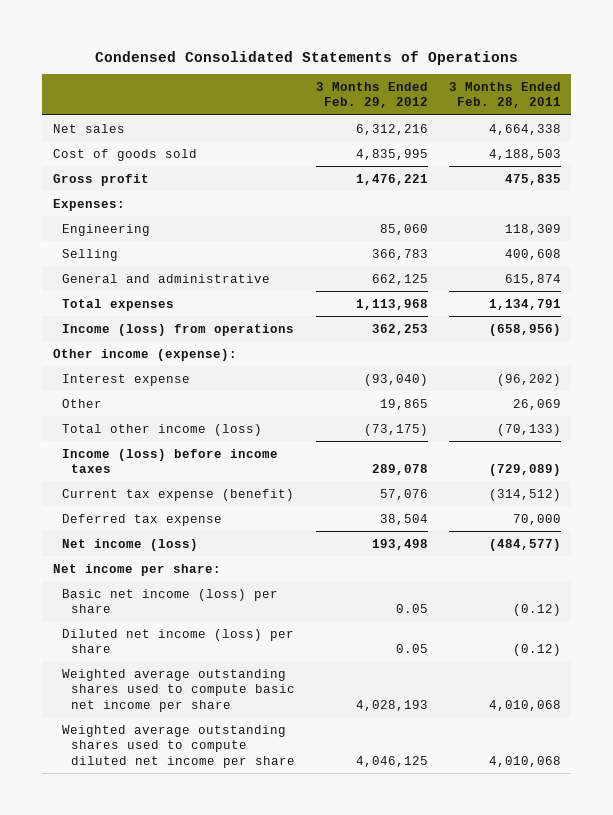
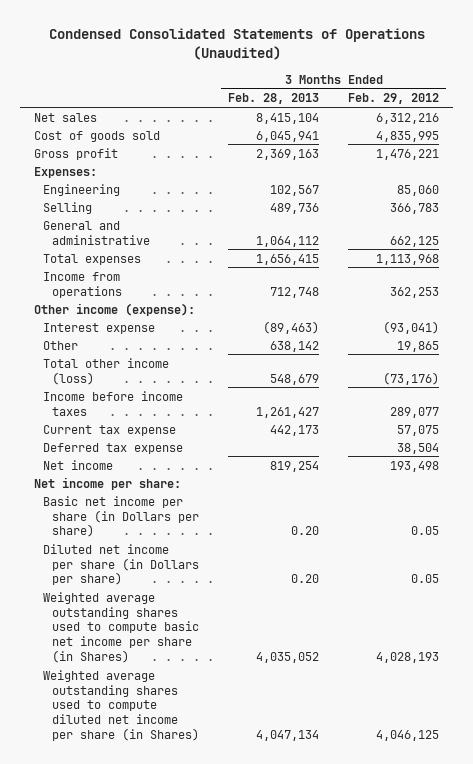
- Condensed Consolidated Statements of Operations
+ Condensed Consolidated Statements of Operations (Unaudited)
- | 3 Months Ended Feb. 29, 2012 | 3 Months Ended Feb. 28, 2011
+ | 3 Months Ended Feb. 28, 2013 | 3 Months Ended Feb. 29, 2012
- Income (loss) from operations | 362,253 | (658,956)
+ Income from operations | 712,748 | 362,253
- Interest expense | (93,040) | (96,202)
+ Interest expense | (89,463) | (93,041)
- Total other income (loss) | (73,175) | (70,133)
- Income (loss) before income taxes | 289,078 | (729,089)
- Current tax expense (benefit) | 57,076 | (314,512)
+ Total other income (loss) | 548,679 | (73,176)
+ Income before income taxes | 1,261,427 | 289,077
+ Current tax expense | 442,173 | 57,075
- Net income (loss) | 193,498 | (484,577)
+ Net income | 819,254 | 193,498
- Basic net income (loss) per share | 0.05 | (0.12)
- Diluted net income (loss) per share | 0.05 | (0.12)
- Weighted average outstanding shares used to compute basic net income per share | 4,028,193 | 4,010,068
- Weighted average outstanding shares used to compute diluted net income per share | 4,046,125 | 4,010,068
+ Basic net income per share (in Dollars per share) | 0.20 | 0.05
+ Diluted net income per share (in Dollars per share) | 0.20 | 0.05
+ Weighted average outstanding shares used to compute basic net income per share (in Shares) | 4,035,052 | 4,028,193
+ Weighted average outstanding shares used to compute diluted net income per share (in Shares) | 4,047,134 | 4,046,125

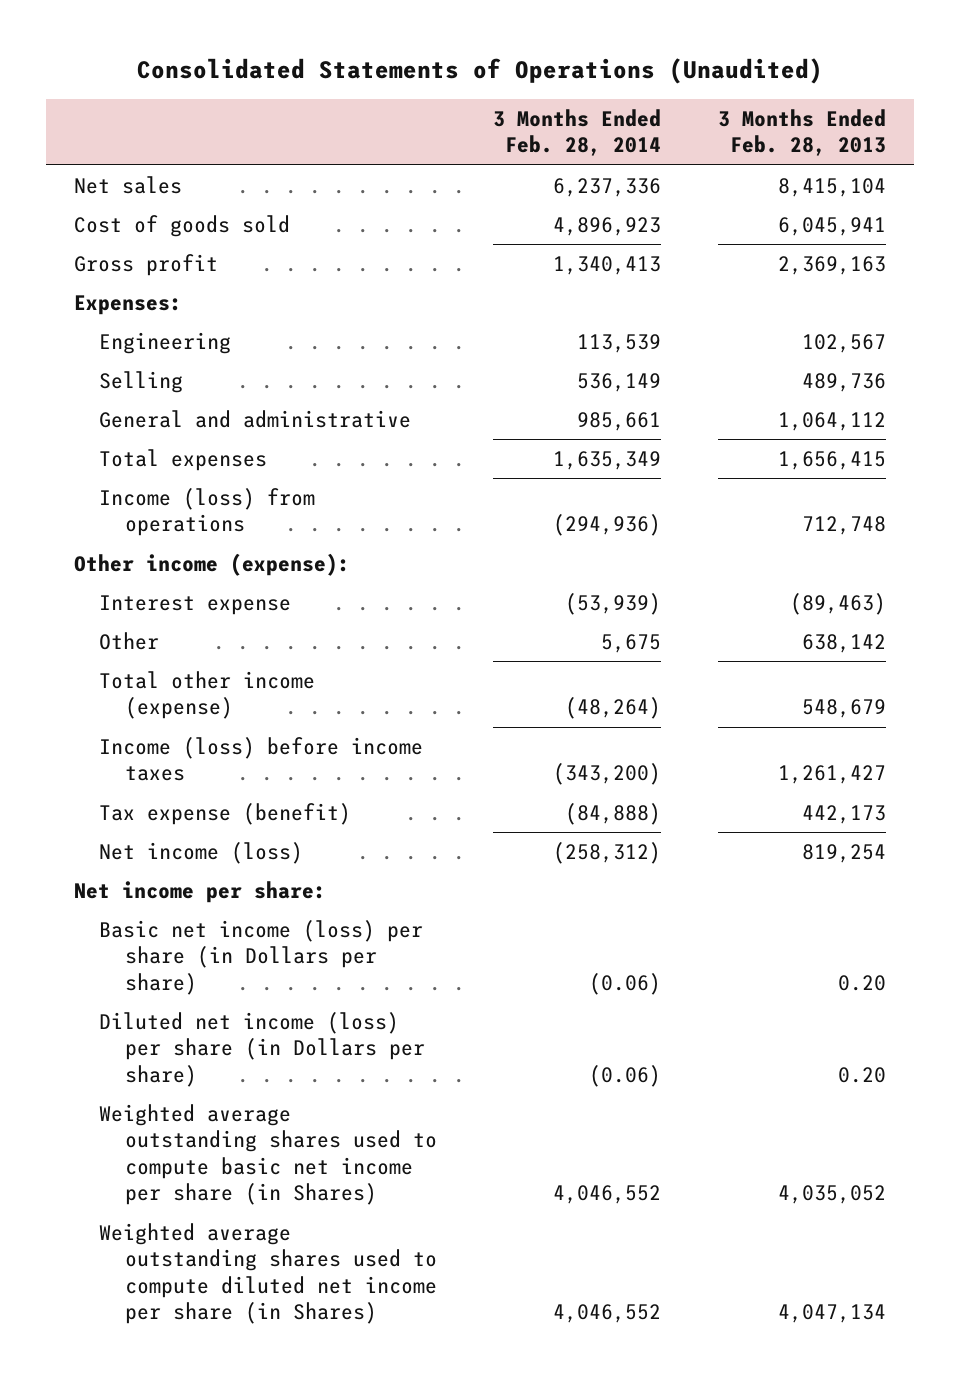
- Condensed Consolidated Statements of Operations (Unaudited)
+ Consolidated Statements of Operations (Unaudited)
- | 3 Months Ended Feb. 28, 2013 | 3 Months Ended Feb. 29, 2012
+ | 3 Months Ended Feb. 28, 2014 | 3 Months Ended Feb. 28, 2013
- Income from operations | 712,748 | 362,253
+ Income (loss) from operations | (294,936) | 712,748
- Total other income (loss) | 548,679 | (73,176)
- Income before income taxes | 1,261,427 | 289,077
- Current tax expense | 442,173 | 57,075
- Deferred tax expense | | 38,504
- Net income | 819,254 | 193,498
+ Total other income (expense) | (48,264) | 548,679
+ Income (loss) before income taxes | (343,200) | 1,261,427
+ Tax expense (benefit) | (84,888) | 442,173
+ Net income (loss) | (258,312) | 819,254
- Basic net income per share (in Dollars per share) | 0.20 | 0.05
- Diluted net income per share (in Dollars per share) | 0.20 | 0.05
+ Basic net income (loss) per share (in Dollars per share) | (0.06) | 0.20
+ Diluted net income (loss) per share (in Dollars per share) | (0.06) | 0.20

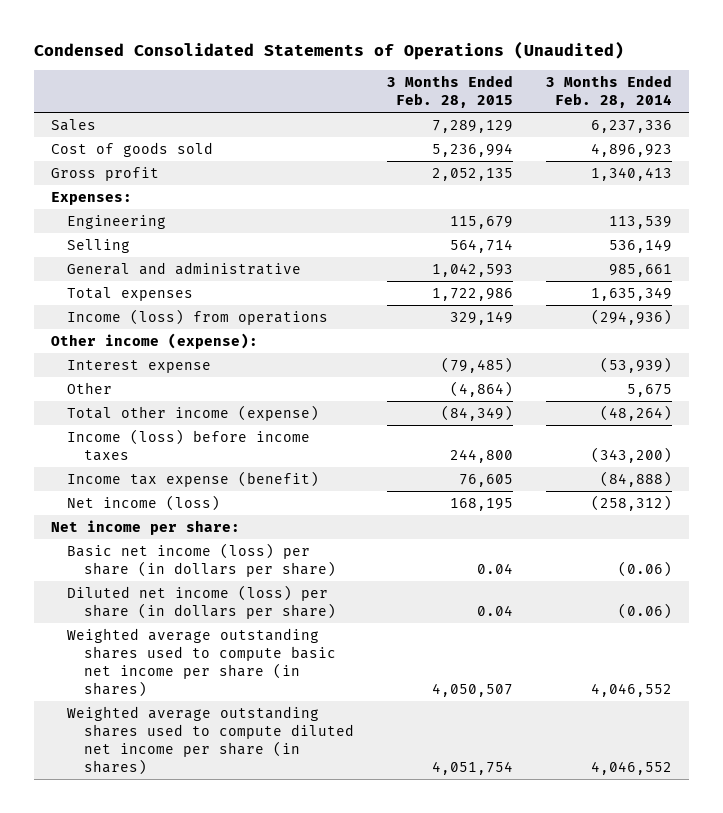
- Consolidated Statements of Operations (Unaudited)
+ Condensed Consolidated Statements of Operations (Unaudited)
- | 3 Months Ended Feb. 28, 2014 | 3 Months Ended Feb. 28, 2013
+ | 3 Months Ended Feb. 28, 2015 | 3 Months Ended Feb. 28, 2014
- Net sales | 6,237,336 | 8,415,104
+ Sales | 7,289,129 | 6,237,336
- Tax expense (benefit) | (84,888) | 442,173
+ Income tax expense (benefit) | 76,605 | (84,888)
- Basic net income (loss) per share (in Dollars per share) | (0.06) | 0.20
- Diluted net income (loss) per share (in Dollars per share) | (0.06) | 0.20
- Weighted average outstanding shares used to compute basic net income per share (in Shares) | 4,046,552 | 4,035,052
- Weighted average outstanding shares used to compute diluted net income per share (in Shares) | 4,046,552 | 4,047,134
+ Basic net income (loss) per share (in dollars per share) | 0.04 | (0.06)
+ Diluted net income (loss) per share (in dollars per share) | 0.04 | (0.06)
+ Weighted average outstanding shares used to compute basic net income per share (in shares) | 4,050,507 | 4,046,552
+ Weighted average outstanding shares used to compute diluted net income per share (in shares) | 4,051,754 | 4,046,552

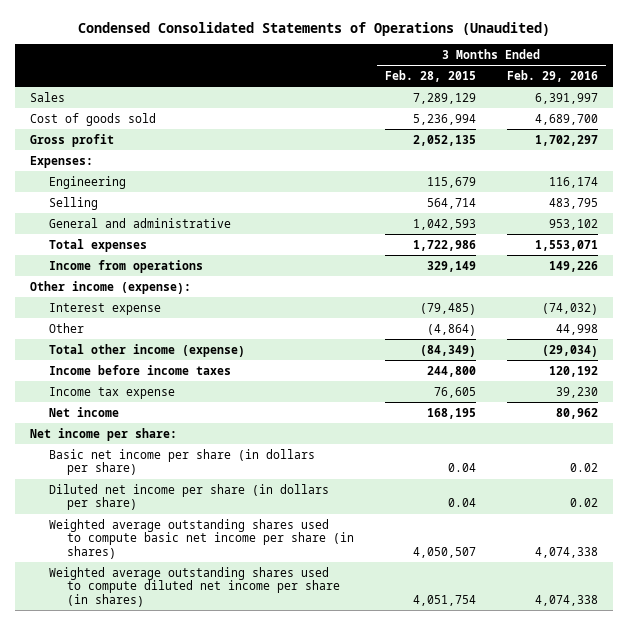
- | 3 Months Ended Feb. 28, 2015 | 3 Months Ended Feb. 28, 2014
+ | 3 Months Ended Feb. 28, 2015 | 3 Months Ended Feb. 29, 2016
- Income (loss) from operations | 329,149 | (294,936)
+ Income from operations | 329,149 | 149,226
- Income (loss) before income taxes | 244,800 | (343,200)
- Income tax expense (benefit) | 76,605 | (84,888)
- Net income (loss) | 168,195 | (258,312)
+ Income before income taxes | 244,800 | 120,192
+ Income tax expense | 76,605 | 39,230
+ Net income | 168,195 | 80,962
- Basic net income (loss) per share (in dollars per share) | 0.04 | (0.06)
- Diluted net income (loss) per share (in dollars per share) | 0.04 | (0.06)
+ Basic net income per share (in dollars per share) | 0.04 | 0.02
+ Diluted net income per share (in dollars per share) | 0.04 | 0.02

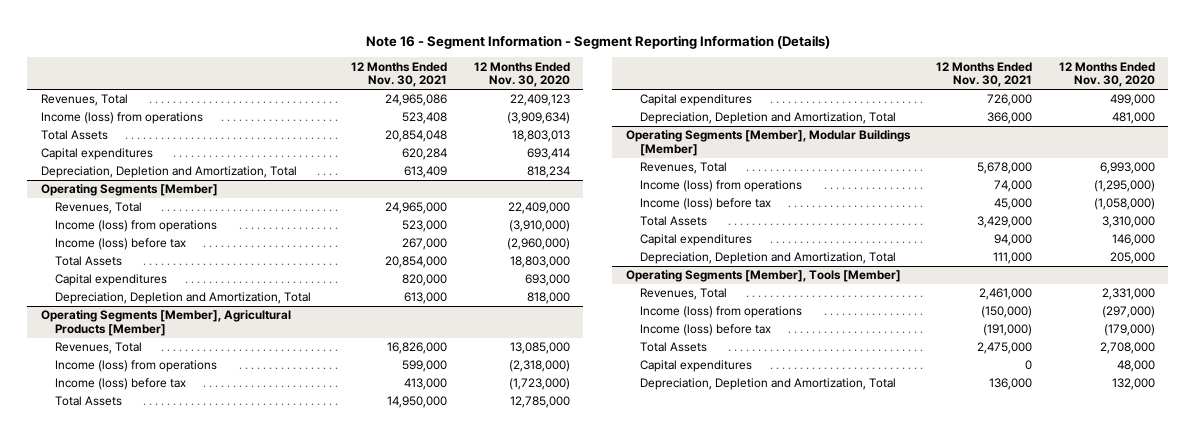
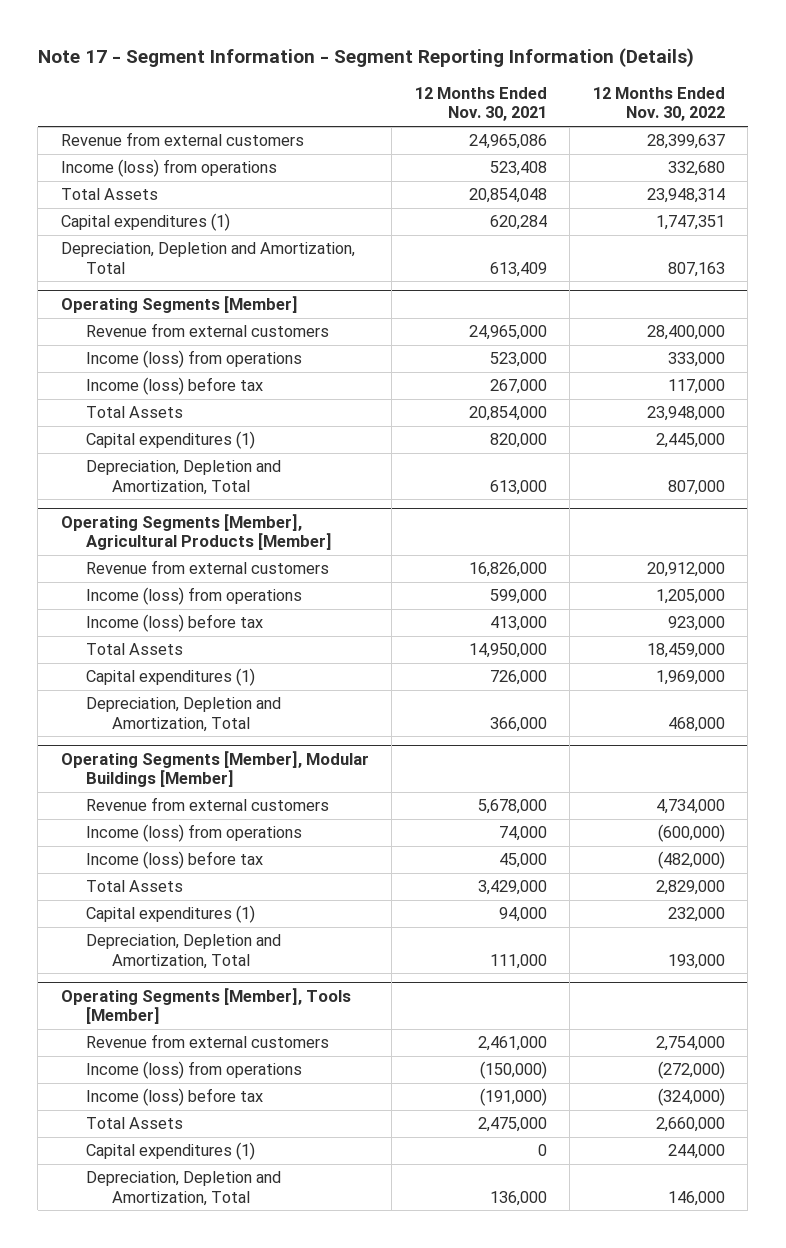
- Note 16 - Segment Information - Segment Reporting Information (Details)
+ Note 17 - Segment Information - Segment Reporting Information (Details)
- | 12 Months Ended Nov. 30, 2021 | 12 Months Ended Nov. 30, 2020
+ | 12 Months Ended Nov. 30, 2021 | 12 Months Ended Nov. 30, 2022
- Revenues, Total | 24,965,086 | 22,409,123
+ Revenue from external customers | 24,965,086 | 28,399,637
- Capital expenditures | 620,284 | 693,414
+ Capital expenditures (1) | 620,284 | 1,747,351
@ Operating Segments [Member]
- Revenues, Total | 24,965,000 | 22,409,000
+ Revenue from external customers | 24,965,000 | 28,400,000
- Capital expenditures | 820,000 | 693,000
+ Capital expenditures (1) | 820,000 | 2,445,000
@ Operating Segments [Member], Agricultural Products [Member]
- Revenues, Total | 16,826,000 | 13,085,000
+ Revenue from external customers | 16,826,000 | 20,912,000
- Capital expenditures | 726,000 | 499,000
+ Capital expenditures (1) | 726,000 | 1,969,000
@ Operating Segments [Member], Modular Buildings [Member]
- Revenues, Total | 5,678,000 | 6,993,000
+ Revenue from external customers | 5,678,000 | 4,734,000
- Capital expenditures | 94,000 | 146,000
+ Capital expenditures (1) | 94,000 | 232,000
@ Operating Segments [Member], Tools [Member]
- Revenues, Total | 2,461,000 | 2,331,000
+ Revenue from external customers | 2,461,000 | 2,754,000
- Capital expenditures | 0 | 48,000
+ Capital expenditures (1) | 0 | 244,000

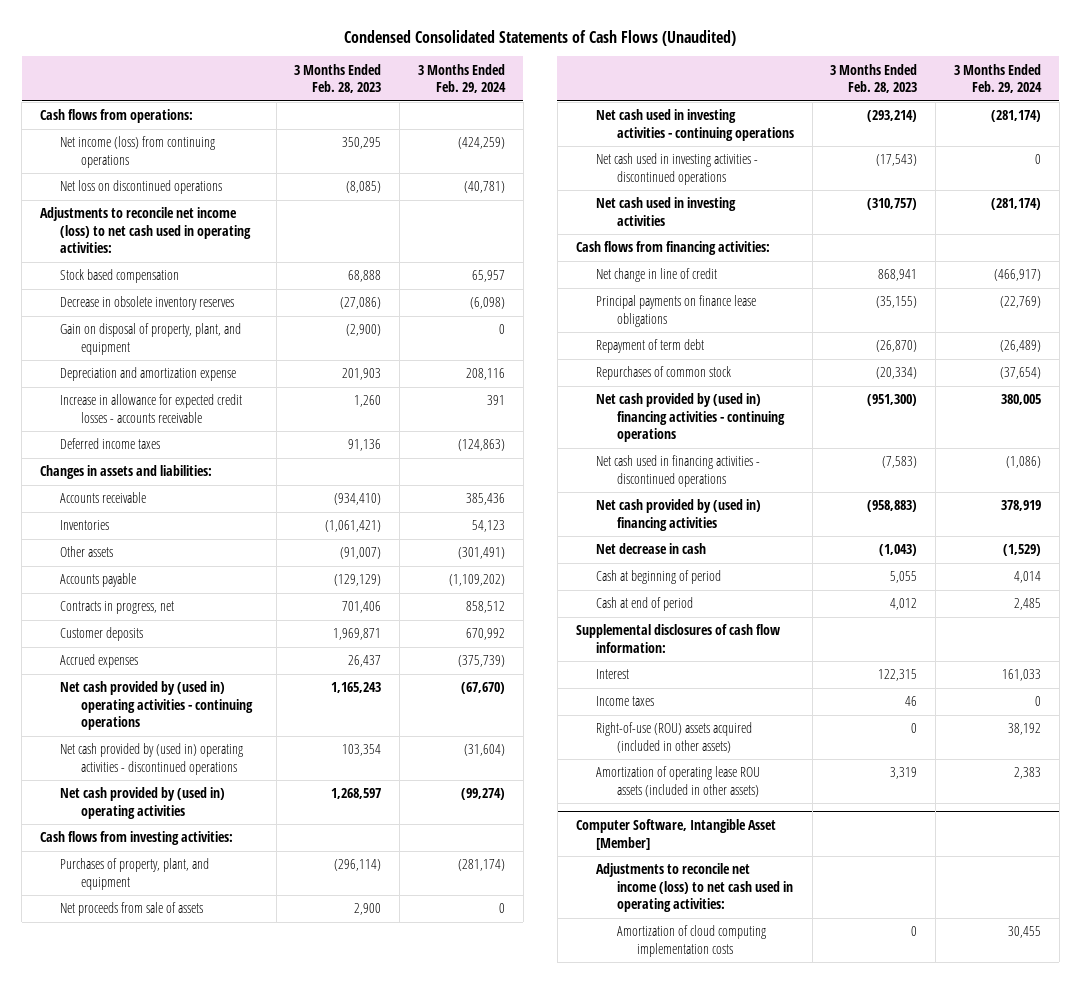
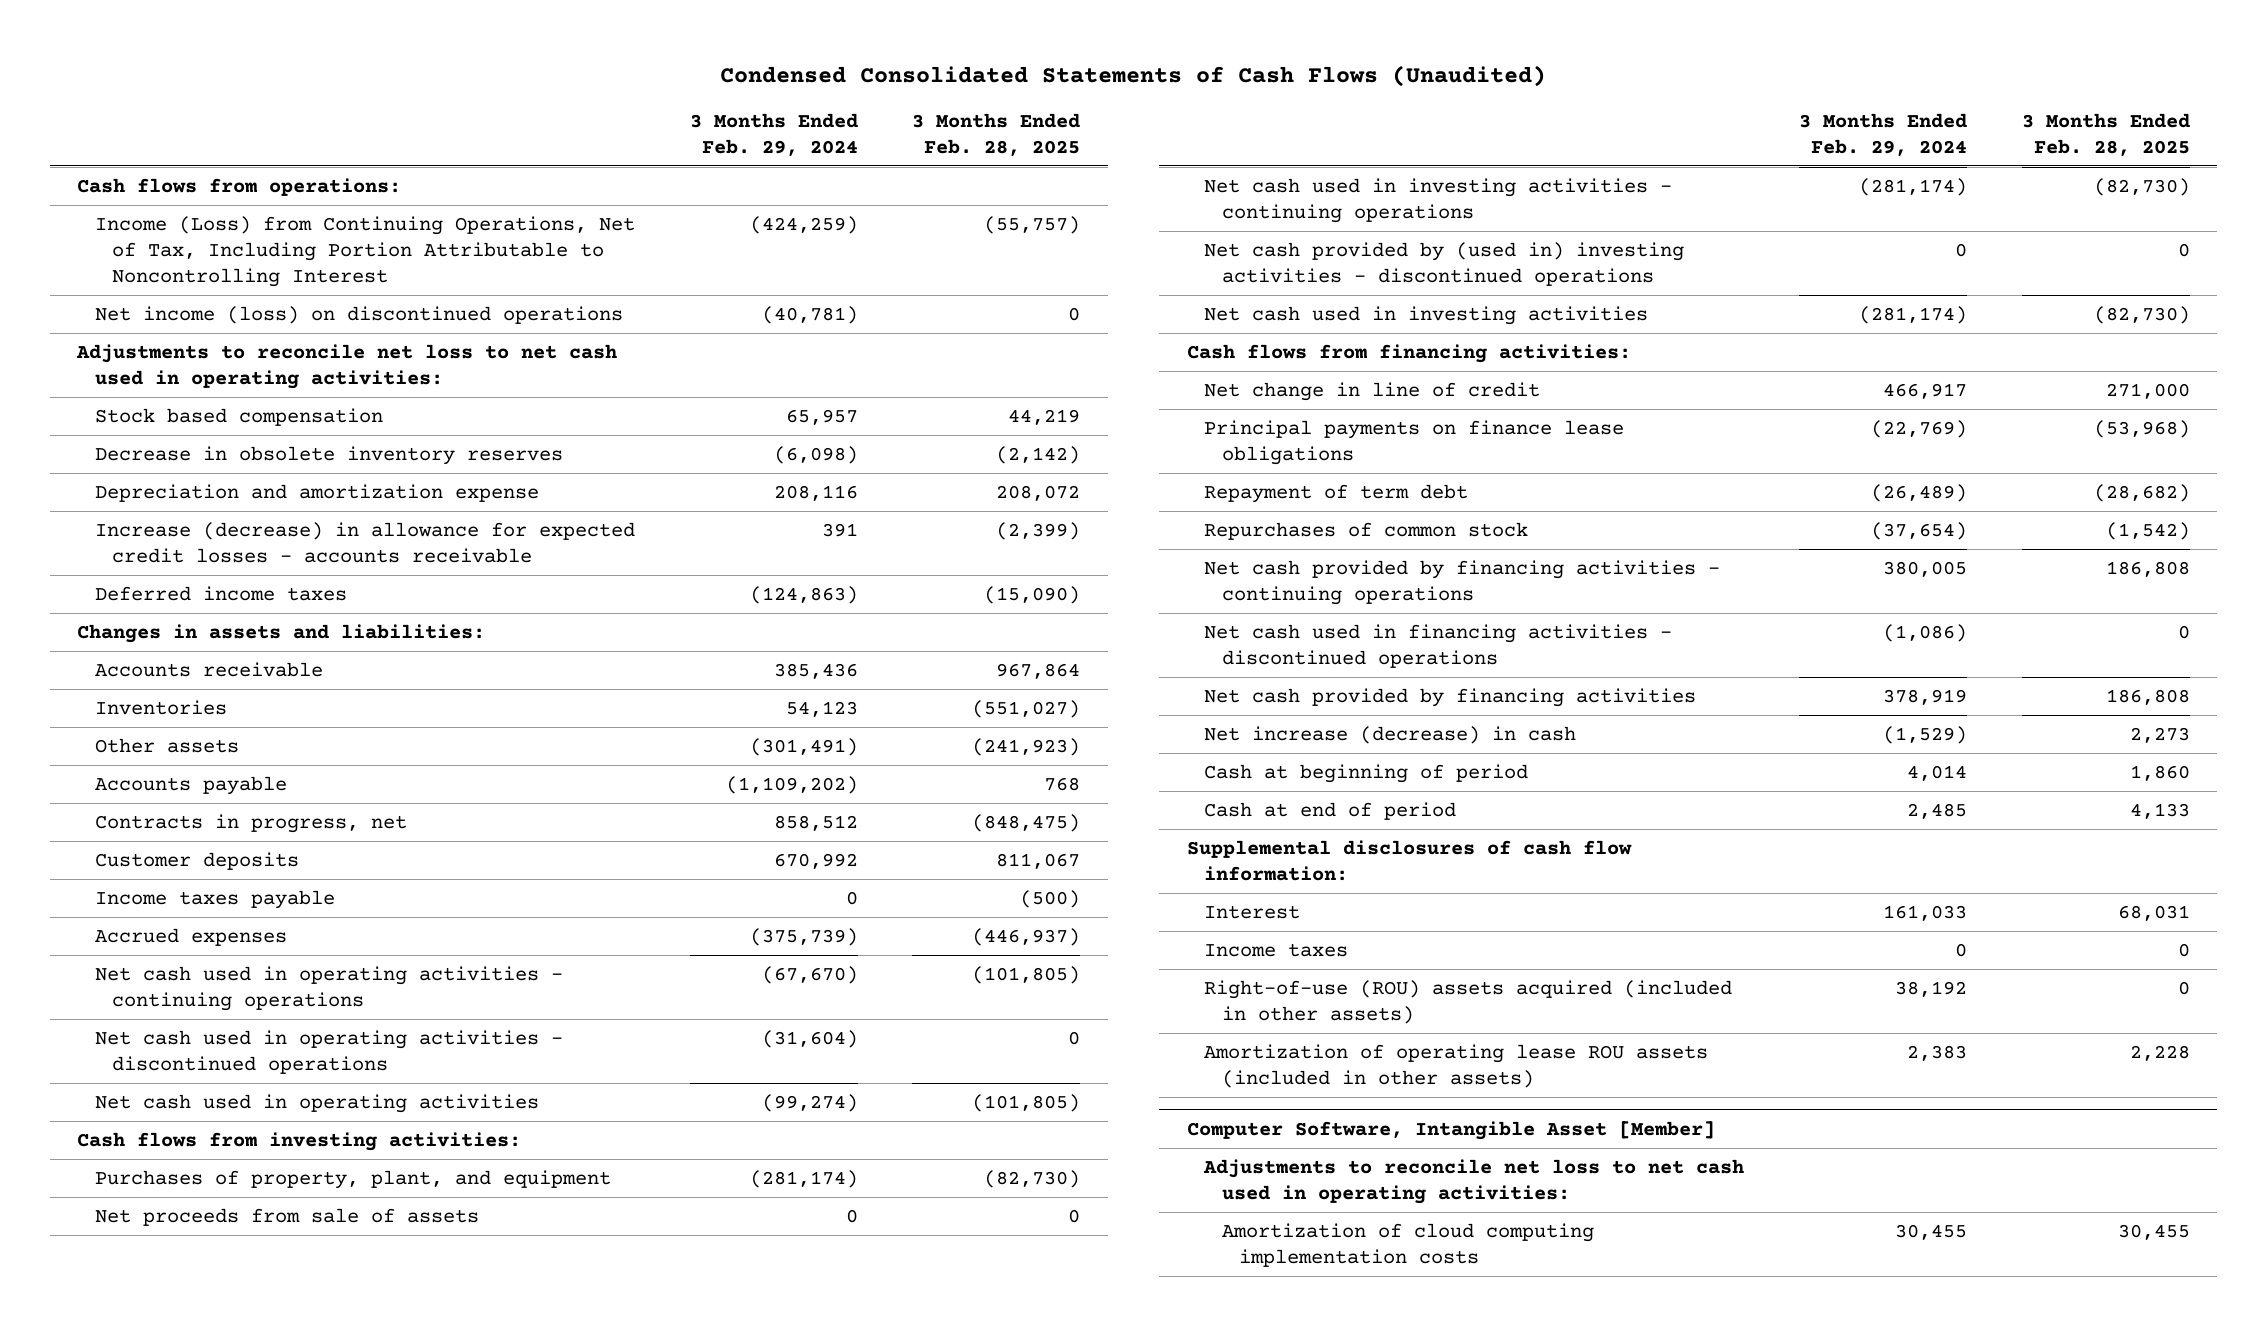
- | 3 Months Ended Feb. 28, 2023 | 3 Months Ended Feb. 29, 2024
+ | 3 Months Ended Feb. 29, 2024 | 3 Months Ended Feb. 28, 2025
- Net income (loss) from continuing operations | 350,295 | (424,259)
- Net loss on discontinued operations | (8,085) | (40,781)
- Adjustments to reconcile net income (loss) to net cash used in operating activities:
+ Income (Loss) from Continuing Operations, Net of Tax, Including Portion Attributable to Noncontrolling Interest | (424,259) | (55,757)
+ Net income (loss) on discontinued operations | (40,781) | 0
+ Adjustments to reconcile net loss to net cash used in operating activities:
- Gain on disposal of property, plant, and equipment | (2,900) | 0
- Increase in allowance for expected credit losses - accounts receivable | 1,260 | 391
+ Increase (decrease) in allowance for expected credit losses - accounts receivable | 391 | (2,399)
+ Income taxes payable | 0 | (500)
- Net cash provided by (used in) operating activities - continuing operations | 1,165,243 | (67,670)
- Net cash provided by (used in) operating activities - discontinued operations | 103,354 | (31,604)
- Net cash provided by (used in) operating activities | 1,268,597 | (99,274)
+ Net cash used in operating activities - continuing operations | (67,670) | (101,805)
+ Net cash used in operating activities - discontinued operations | (31,604) | 0
+ Net cash used in operating activities | (99,274) | (101,805)
- Net cash used in investing activities - discontinued operations | (17,543) | 0
+ Net cash provided by (used in) investing activities - discontinued operations | 0 | 0
- Net change in line of credit | 868,941 | (466,917)
+ Net change in line of credit | 466,917 | 271,000
- Net cash provided by (used in) financing activities - continuing operations | (951,300) | 380,005
+ Net cash provided by financing activities - continuing operations | 380,005 | 186,808
- Net cash provided by (used in) financing activities | (958,883) | 378,919
- Net decrease in cash | (1,043) | (1,529)
+ Net cash provided by financing activities | 378,919 | 186,808
+ Net increase (decrease) in cash | (1,529) | 2,273
@ Computer Software, Intangible Asset [Member]
- Adjustments to reconcile net income (loss) to net cash used in operating activities:
+ Adjustments to reconcile net loss to net cash used in operating activities:

